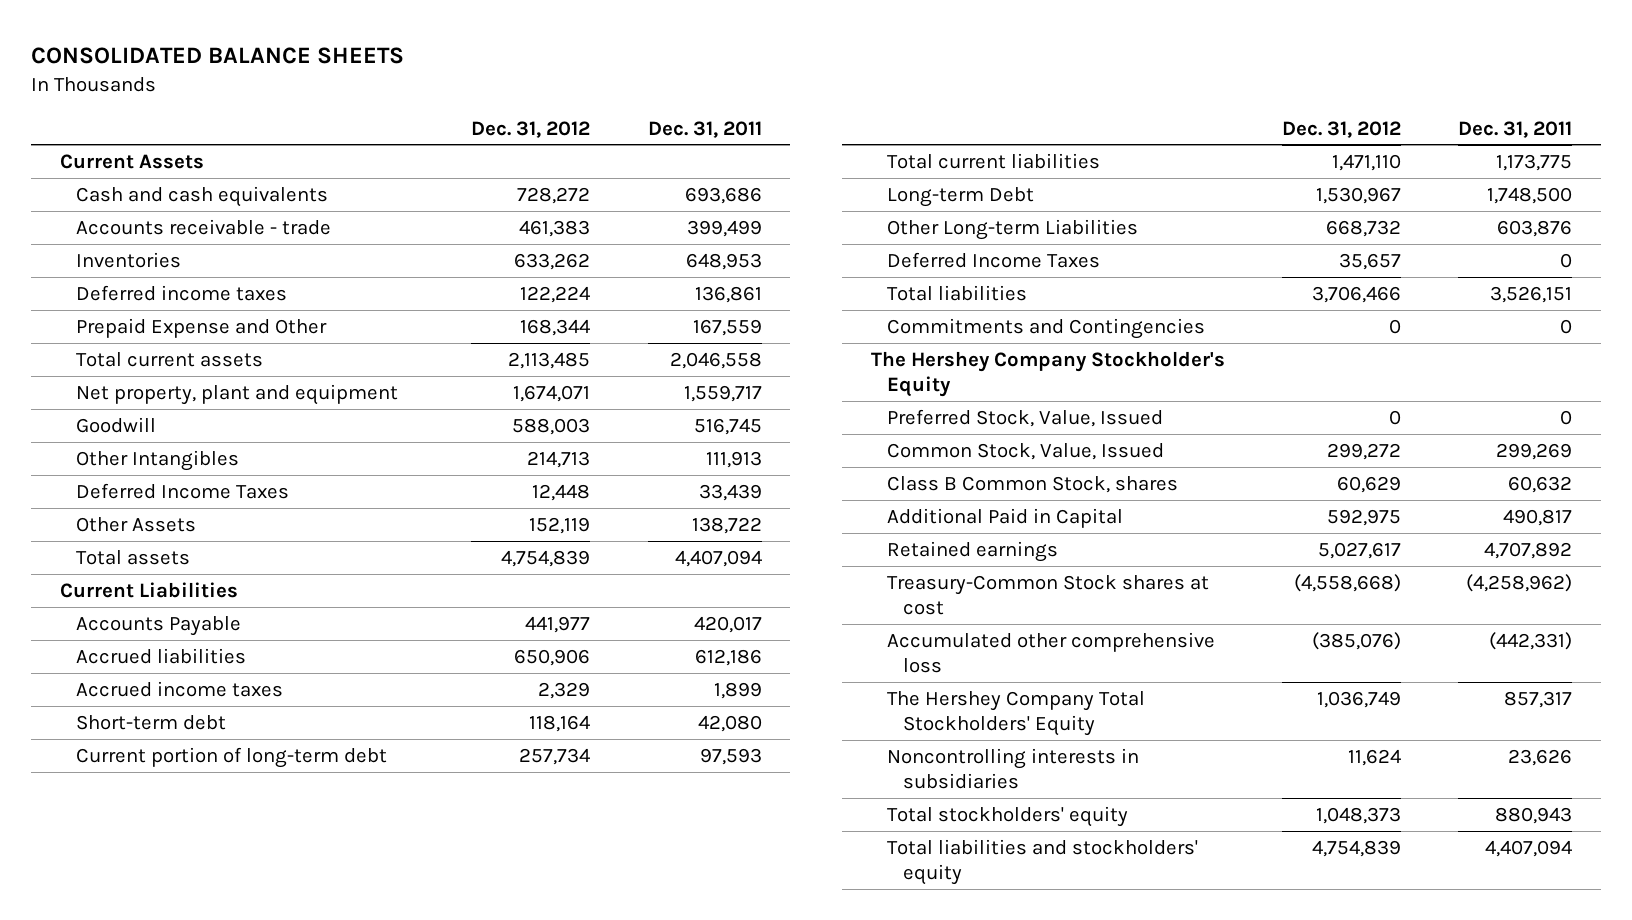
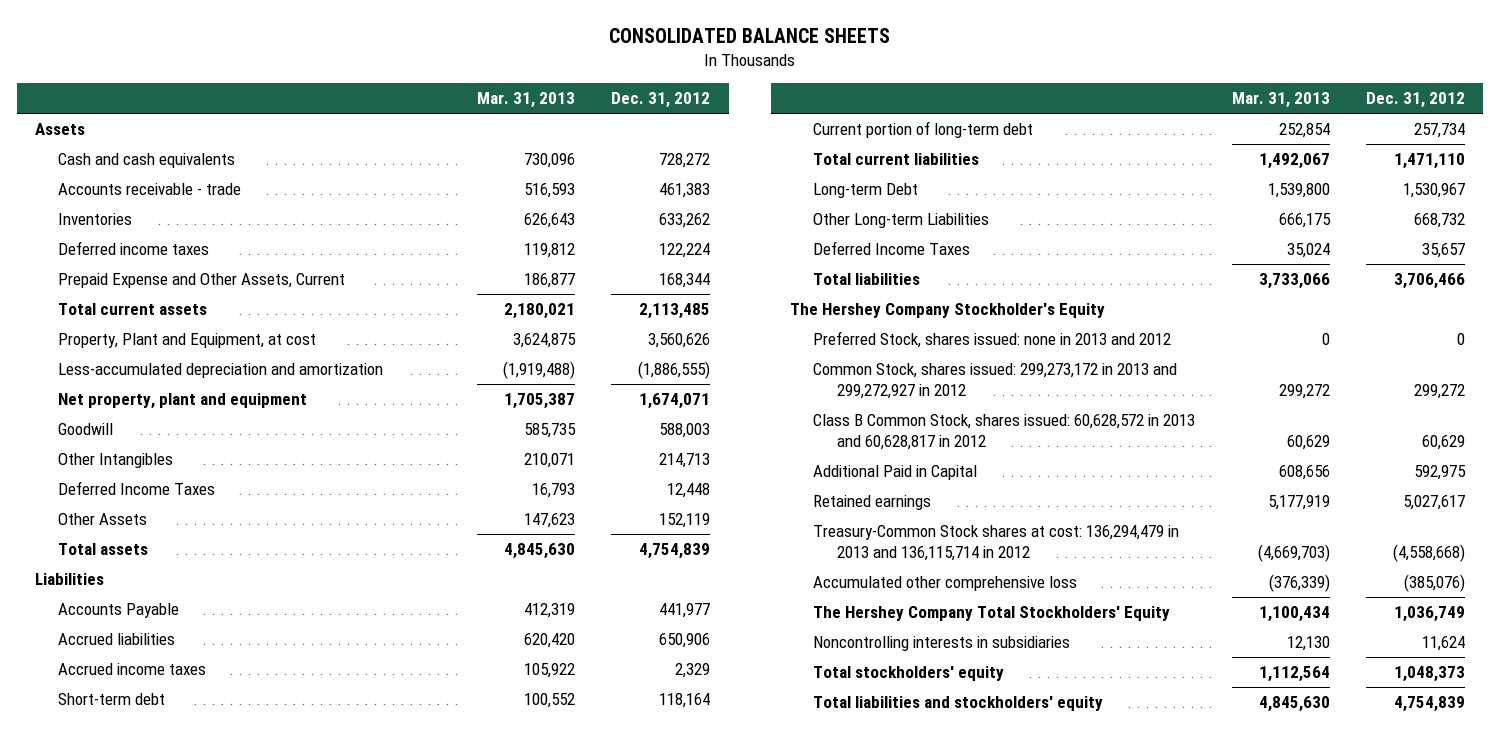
- | Dec. 31, 2012 | Dec. 31, 2011
+ | Mar. 31, 2013 | Dec. 31, 2012
- Current Assets
+ Assets
- Prepaid Expense and Other | 168,344 | 167,559
+ Prepaid Expense and Other Assets, Current | 186,877 | 168,344
+ Property, Plant and Equipment, at cost | 3,624,875 | 3,560,626
+ Less-accumulated depreciation and amortization | (1,919,488) | (1,886,555)
- Current Liabilities
+ Liabilities
- Commitments and Contingencies | 0 | 0
- Preferred Stock, Value, Issued | 0 | 0
- Common Stock, Value, Issued | 299,272 | 299,269
- Class B Common Stock, shares | 60,629 | 60,632
+ Preferred Stock, shares issued: none in 2013 and 2012 | 0 | 0
+ Common Stock, shares issued: 299,273,172 in 2013 and 299,272,927 in 2012 | 299,272 | 299,272
+ Class B Common Stock, shares issued: 60,628,572 in 2013 and 60,628,817 in 2012 | 60,629 | 60,629
- Treasury-Common Stock shares at cost | (4,558,668) | (4,258,962)
+ Treasury-Common Stock shares at cost: 136,294,479 in 2013 and 136,115,714 in 2012 | (4,669,703) | (4,558,668)

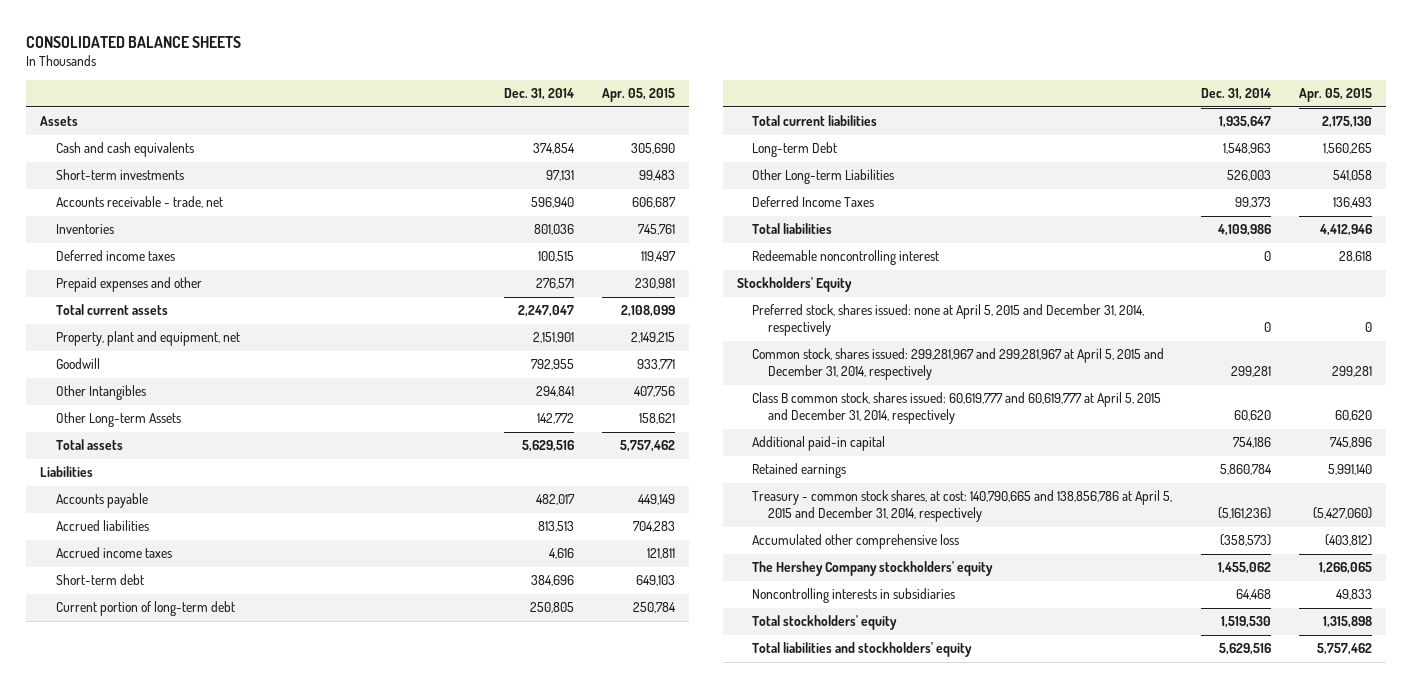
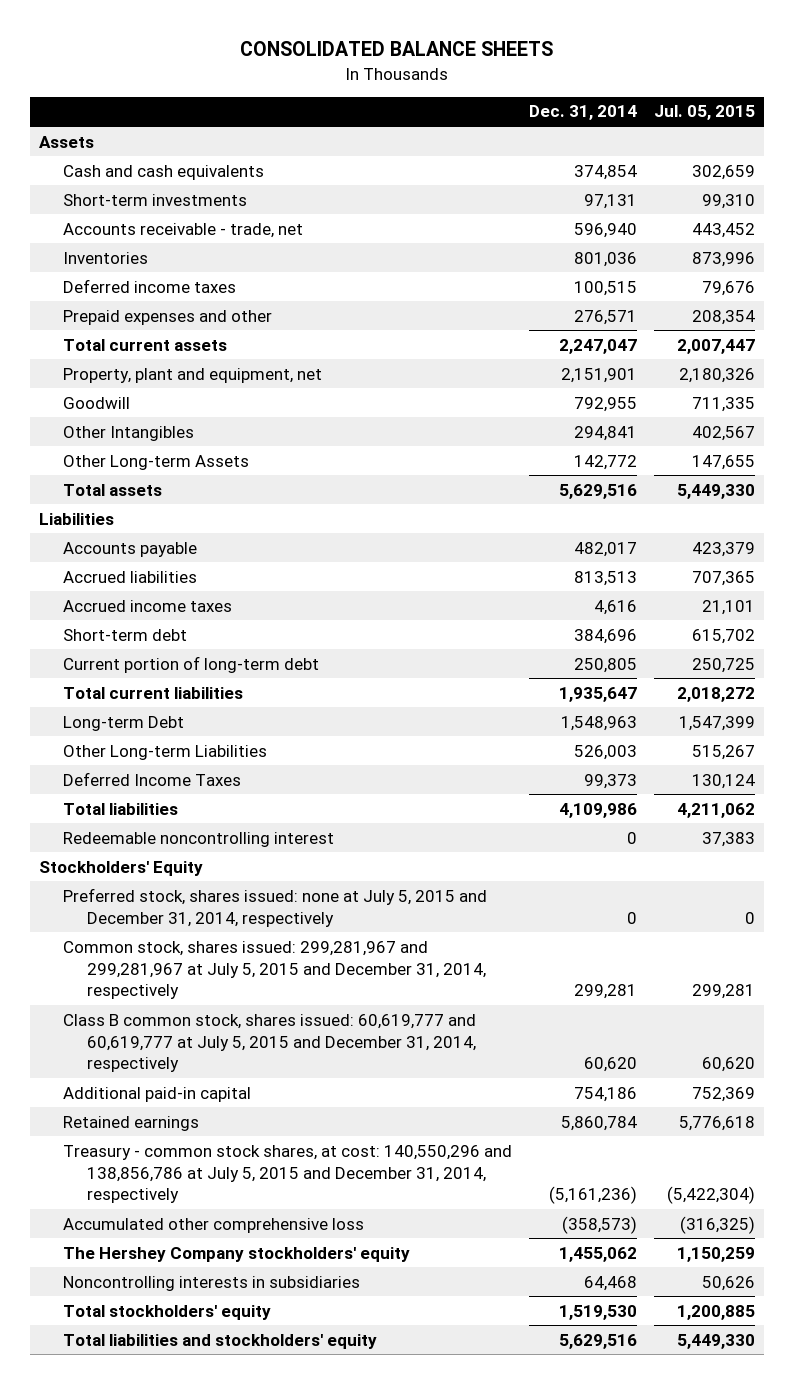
- | Dec. 31, 2014 | Apr. 05, 2015
+ | Dec. 31, 2014 | Jul. 05, 2015
- Preferred stock, shares issued: none at April 5, 2015 and December 31, 2014, respectively | 0 | 0
- Common stock, shares issued: 299,281,967 and 299,281,967 at April 5, 2015 and December 31, 2014, respectively | 299,281 | 299,281
- Class B common stock, shares issued: 60,619,777 and 60,619,777 at April 5, 2015 and December 31, 2014, respectively | 60,620 | 60,620
+ Preferred stock, shares issued: none at July 5, 2015 and December 31, 2014, respectively | 0 | 0
+ Common stock, shares issued: 299,281,967 and 299,281,967 at July 5, 2015 and December 31, 2014, respectively | 299,281 | 299,281
+ Class B common stock, shares issued: 60,619,777 and 60,619,777 at July 5, 2015 and December 31, 2014, respectively | 60,620 | 60,620
- Treasury - common stock shares, at cost: 140,790,665 and 138,856,786 at April 5, 2015 and December 31, 2014, respectively | (5,161,236) | (5,427,060)
+ Treasury - common stock shares, at cost: 140,550,296 and 138,856,786 at July 5, 2015 and December 31, 2014, respectively | (5,161,236) | (5,422,304)

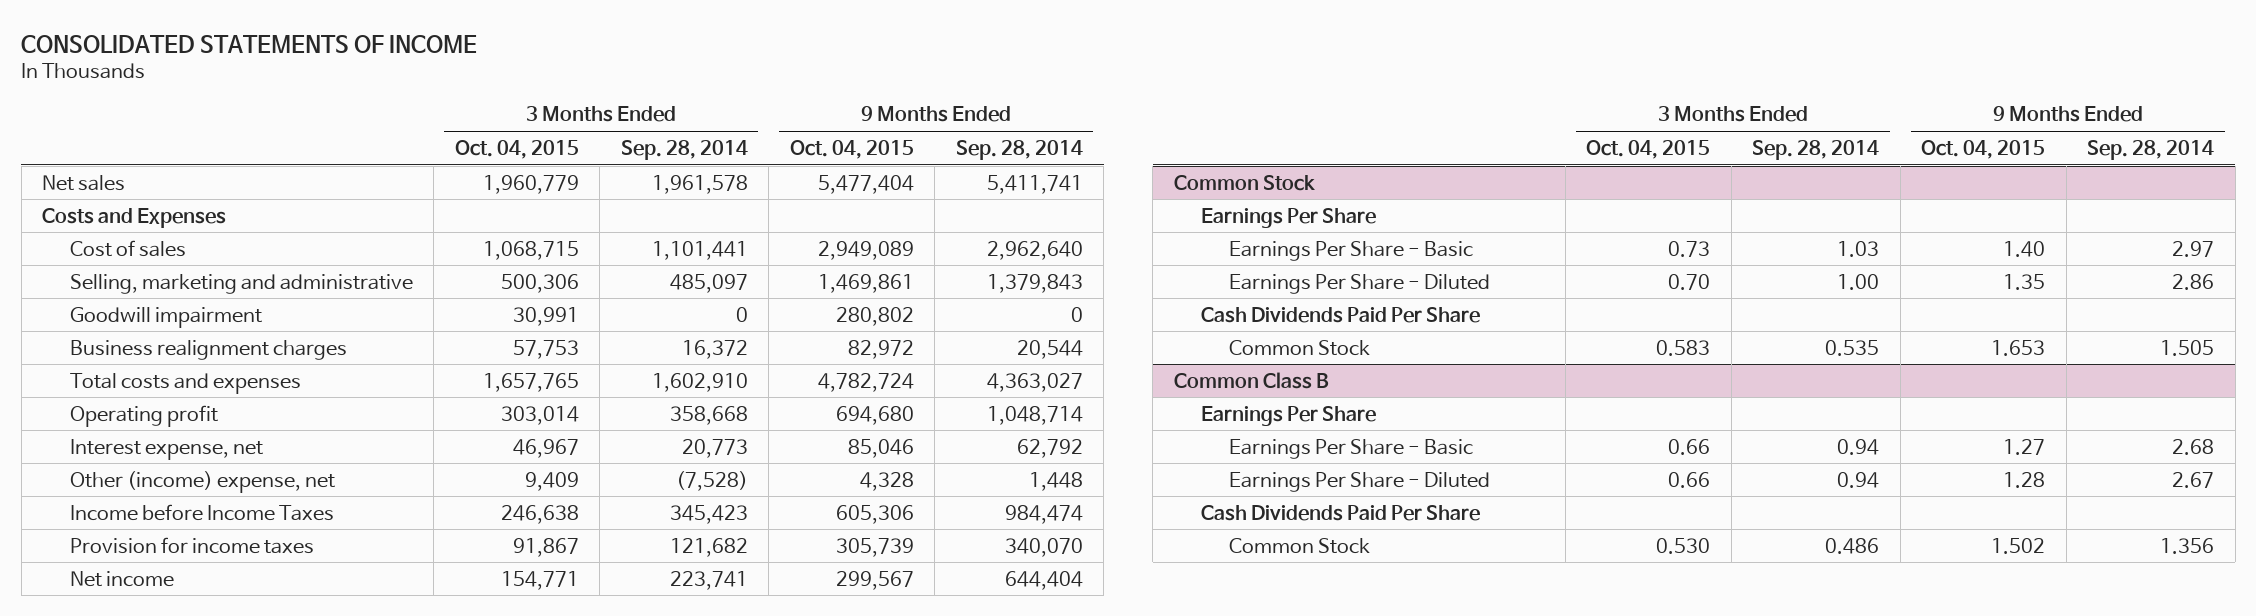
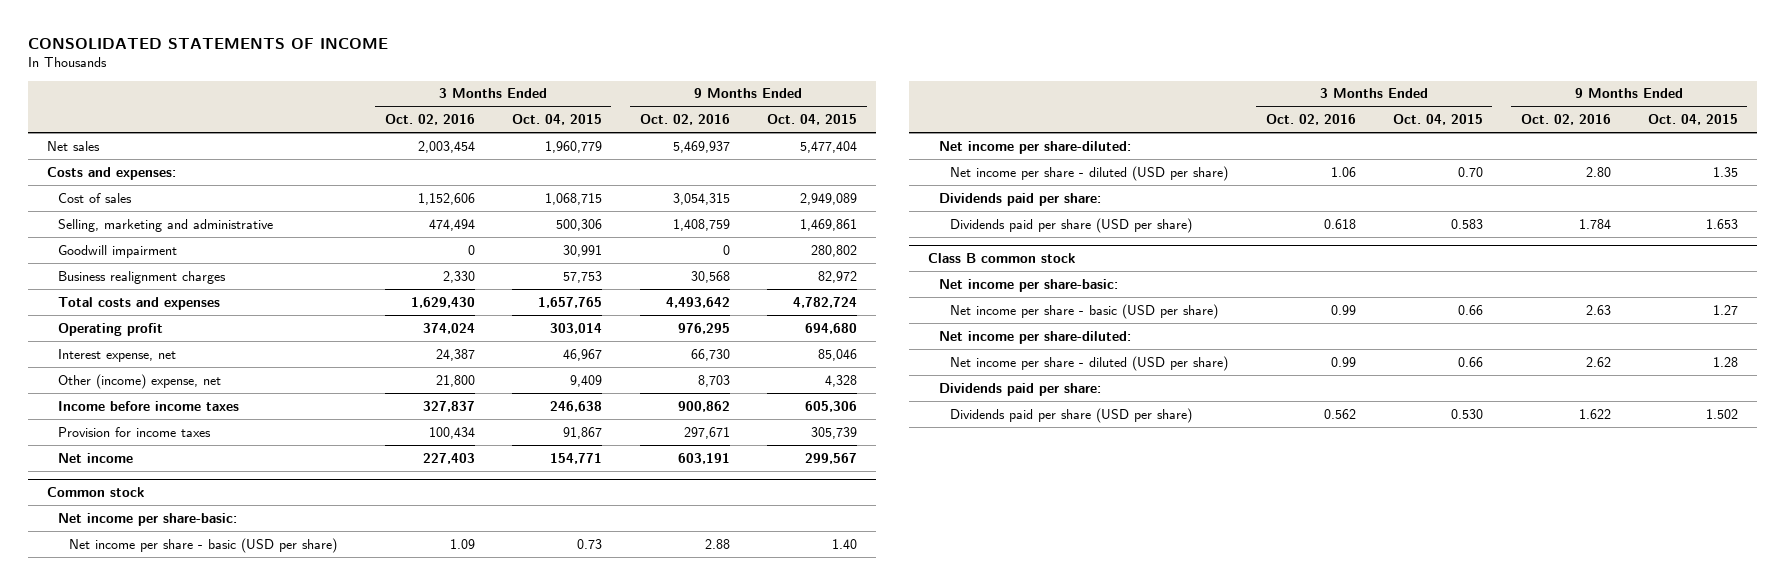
- | 3 Months Ended Oct. 04, 2015 | 3 Months Ended Sep. 28, 2014 | 9 Months Ended Oct. 04, 2015 | 9 Months Ended Sep. 28, 2014
+ | 3 Months Ended Oct. 02, 2016 | 3 Months Ended Oct. 04, 2015 | 9 Months Ended Oct. 02, 2016 | 9 Months Ended Oct. 04, 2015
- Costs and Expenses
+ Costs and expenses:
- Income before Income Taxes | 246,638 | 345,423 | 605,306 | 984,474
+ Income before income taxes | 327,837 | 246,638 | 900,862 | 605,306
- Common Stock
- Earnings Per Share
- Earnings Per Share - Basic | 0.73 | 1.03 | 1.40 | 2.97
- Earnings Per Share - Diluted | 0.70 | 1.00 | 1.35 | 2.86
- Cash Dividends Paid Per Share
- Common Stock | 0.583 | 0.535 | 1.653 | 1.505
- Common Class B
- Earnings Per Share
- Earnings Per Share - Basic | 0.66 | 0.94 | 1.27 | 2.68
- Earnings Per Share - Diluted | 0.66 | 0.94 | 1.28 | 2.67
- Cash Dividends Paid Per Share
- Common Stock | 0.530 | 0.486 | 1.502 | 1.356
+ Common stock
+ Net income per share-basic:
+ Net income per share - basic (USD per share) | 1.09 | 0.73 | 2.88 | 1.40
+ Net income per share-diluted:
+ Net income per share - diluted (USD per share) | 1.06 | 0.70 | 2.80 | 1.35
+ Dividends paid per share:
+ Dividends paid per share (USD per share) | 0.618 | 0.583 | 1.784 | 1.653
+ Class B common stock
+ Net income per share-basic:
+ Net income per share - basic (USD per share) | 0.99 | 0.66 | 2.63 | 1.27
+ Net income per share-diluted:
+ Net income per share - diluted (USD per share) | 0.99 | 0.66 | 2.62 | 1.28
+ Dividends paid per share:
+ Dividends paid per share (USD per share) | 0.562 | 0.530 | 1.622 | 1.502

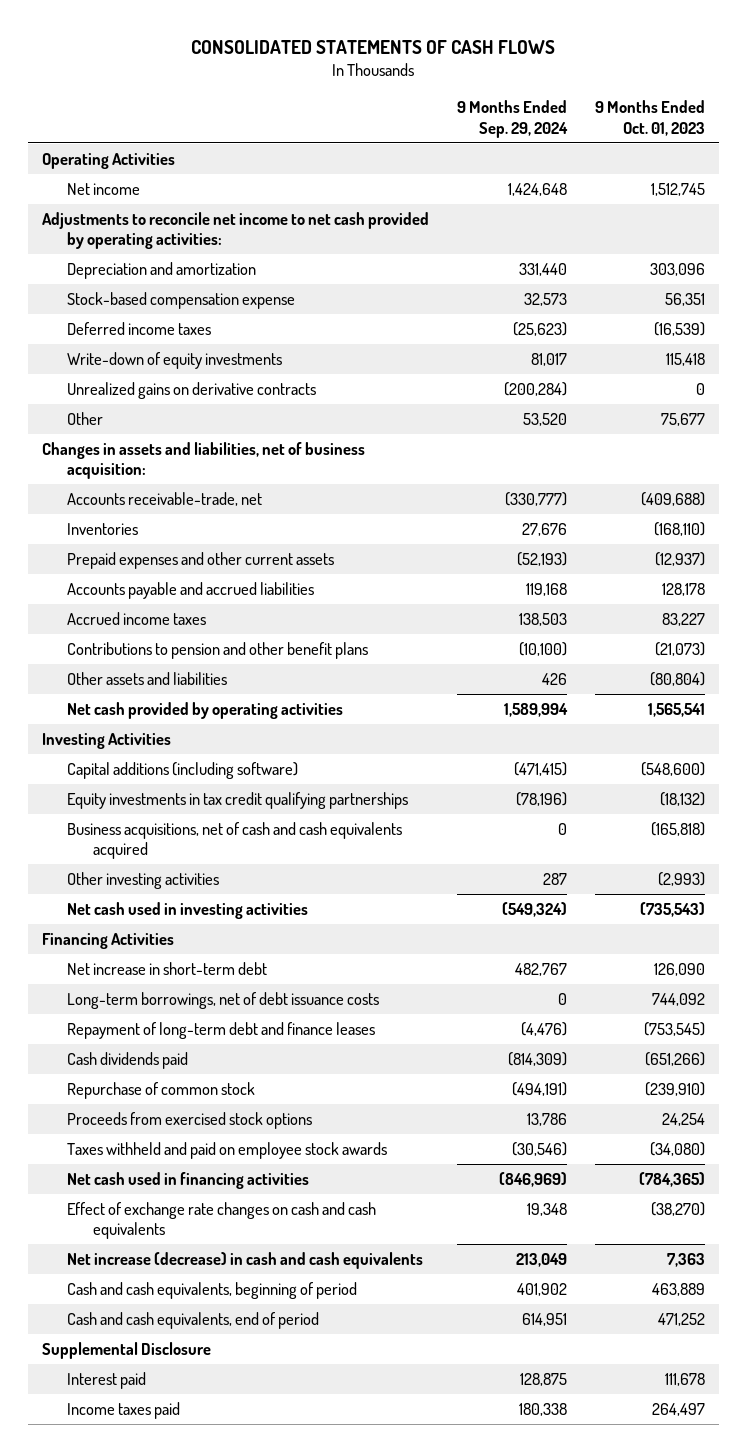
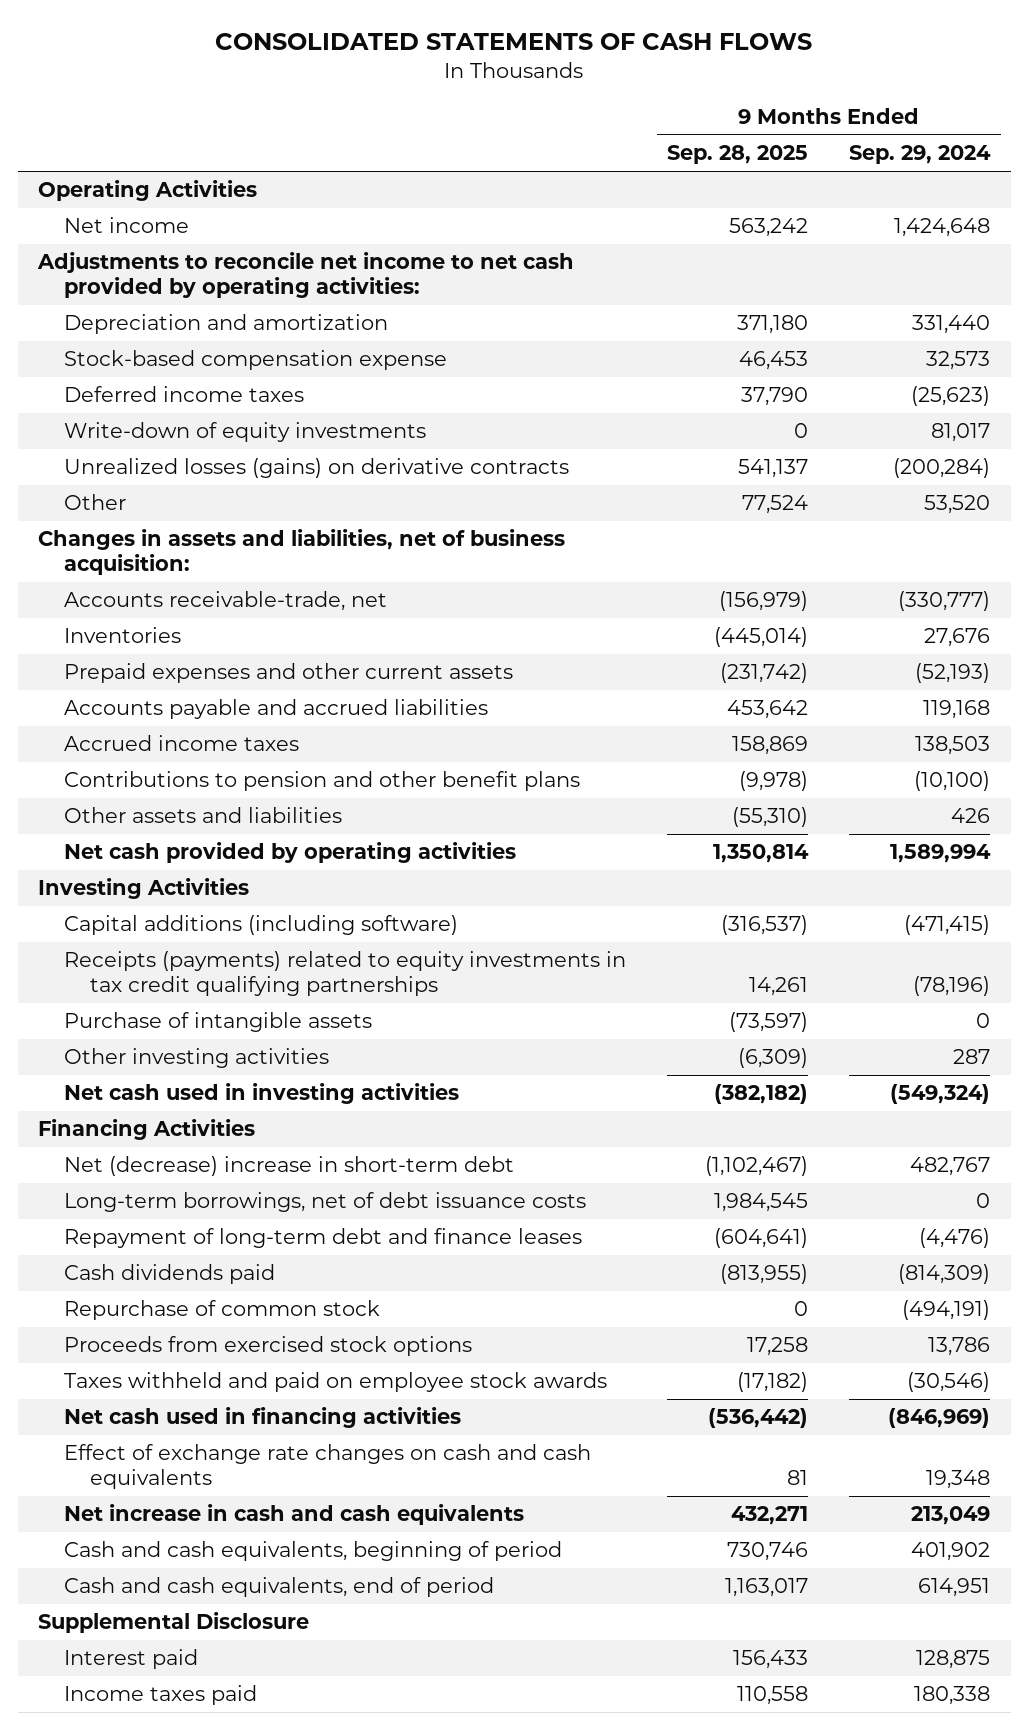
- | 9 Months Ended Sep. 29, 2024 | 9 Months Ended Oct. 01, 2023
+ | 9 Months Ended Sep. 28, 2025 | 9 Months Ended Sep. 29, 2024
- Unrealized gains on derivative contracts | (200,284) | 0
+ Unrealized losses (gains) on derivative contracts | 541,137 | (200,284)
- Equity investments in tax credit qualifying partnerships | (78,196) | (18,132)
- Business acquisitions, net of cash and cash equivalents acquired | 0 | (165,818)
+ Receipts (payments) related to equity investments in tax credit qualifying partnerships | 14,261 | (78,196)
+ Purchase of intangible assets | (73,597) | 0
- Net increase in short-term debt | 482,767 | 126,090
+ Net (decrease) increase in short-term debt | (1,102,467) | 482,767
- Net increase (decrease) in cash and cash equivalents | 213,049 | 7,363
+ Net increase in cash and cash equivalents | 432,271 | 213,049

